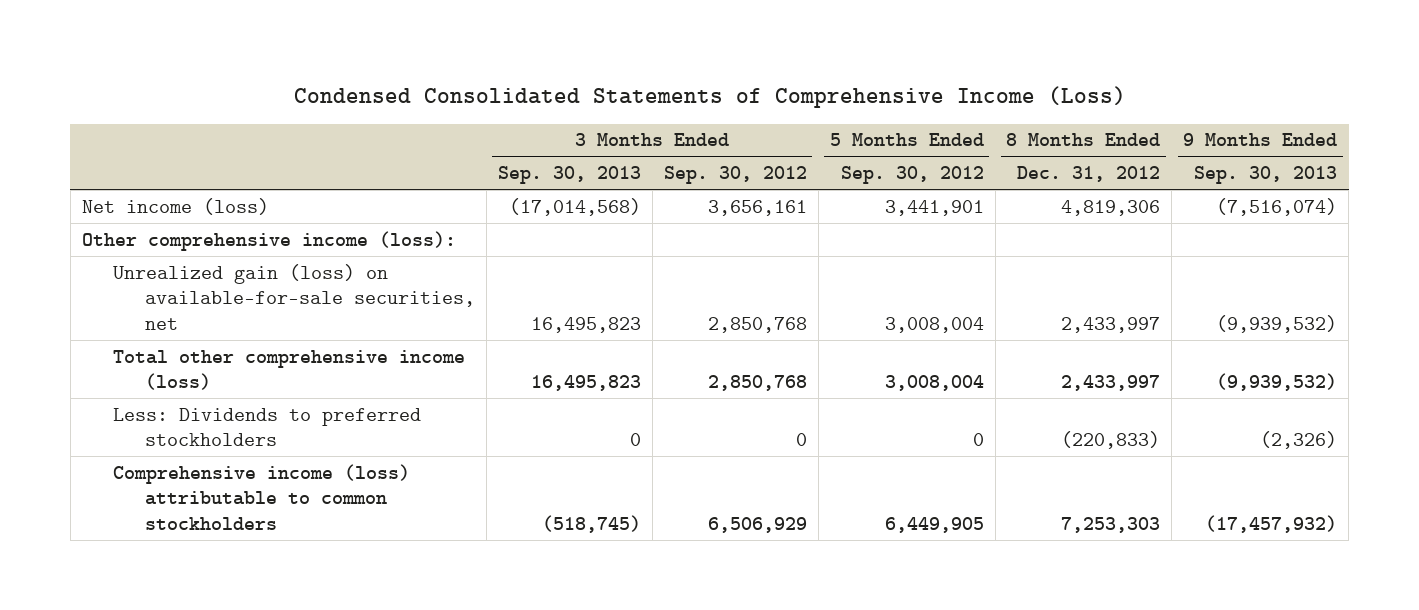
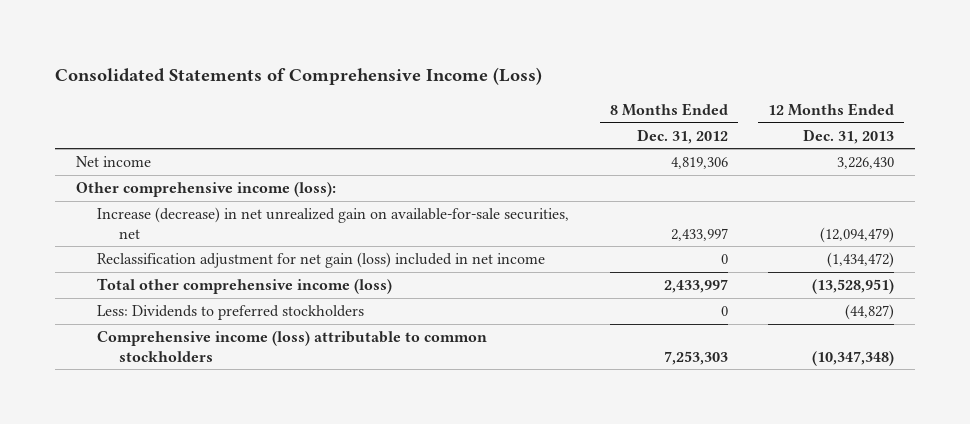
- Condensed Consolidated Statements of Comprehensive Income (Loss)
+ Consolidated Statements of Comprehensive Income (Loss)
- | 3 Months Ended Sep. 30, 2013 | 3 Months Ended Sep. 30, 2012 | 5 Months Ended Sep. 30, 2012 | 8 Months Ended Dec. 31, 2012 | 9 Months Ended Sep. 30, 2013
+ | 8 Months Ended Dec. 31, 2012 | 12 Months Ended Dec. 31, 2013
- Net income (loss) | (17,014,568) | 3,656,161 | 3,441,901 | 4,819,306 | (7,516,074)
+ Net income | 4,819,306 | 3,226,430
- Unrealized gain (loss) on available-for-sale securities, net | 16,495,823 | 2,850,768 | 3,008,004 | 2,433,997 | (9,939,532)
+ Increase (decrease) in net unrealized gain on available-for-sale securities, net | 2,433,997 | (12,094,479)
+ Reclassification adjustment for net gain (loss) included in net income | 0 | (1,434,472)
- Less: Dividends to preferred stockholders | 0 | 0 | 0 | (220,833) | (2,326)
+ Less: Dividends to preferred stockholders | 0 | (44,827)

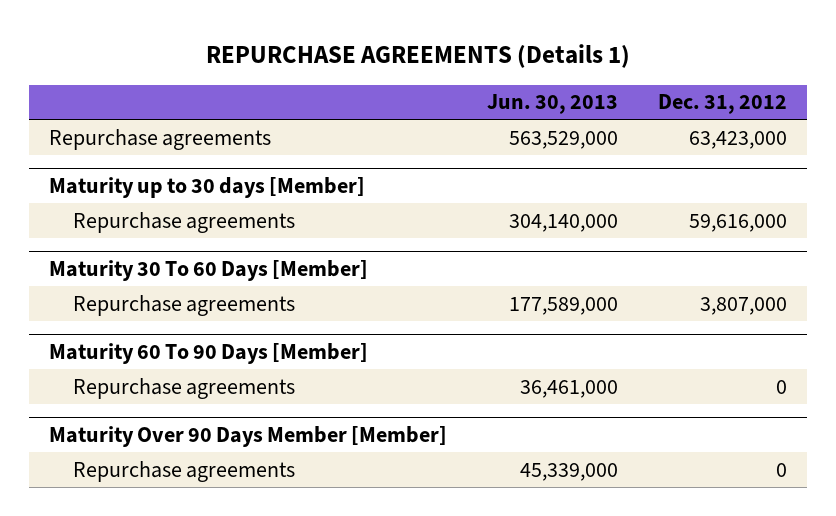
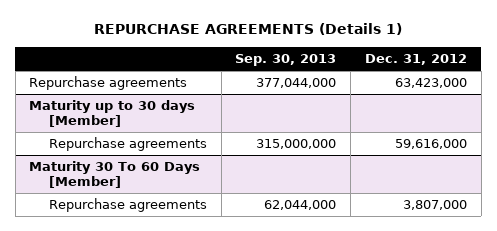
- | Jun. 30, 2013 | Dec. 31, 2012
+ | Sep. 30, 2013 | Dec. 31, 2012
- Maturity 60 To 90 Days [Member]
- Repurchase agreements | 36,461,000 | 0
- Maturity Over 90 Days Member [Member]
- Repurchase agreements | 45,339,000 | 0

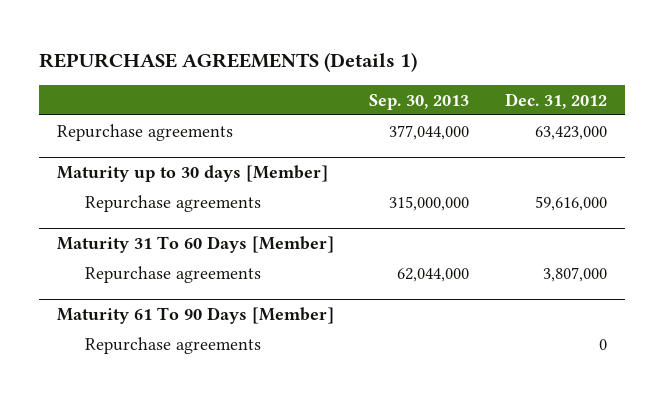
- Maturity 30 To 60 Days [Member]
+ Maturity 31 To 60 Days [Member]
+ Maturity 61 To 90 Days [Member]
+ Repurchase agreements | | 0

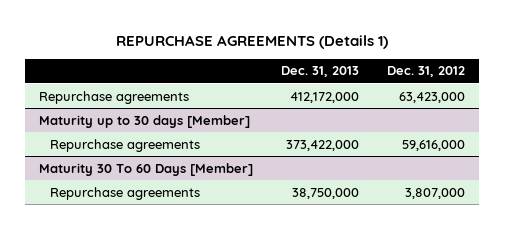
- | Sep. 30, 2013 | Dec. 31, 2012
+ | Dec. 31, 2013 | Dec. 31, 2012
- Maturity 31 To 60 Days [Member]
+ Maturity 30 To 60 Days [Member]
- Maturity 61 To 90 Days [Member]
- Repurchase agreements | | 0

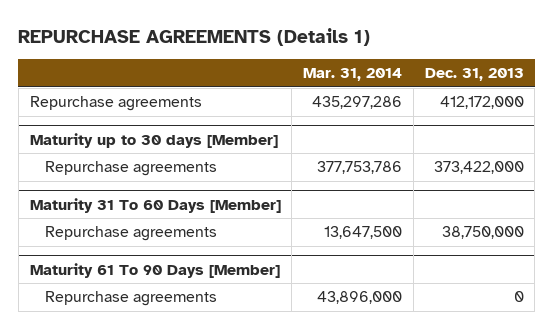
- | Dec. 31, 2013 | Dec. 31, 2012
+ | Mar. 31, 2014 | Dec. 31, 2013
- Maturity 30 To 60 Days [Member]
+ Maturity 31 To 60 Days [Member]
+ Maturity 61 To 90 Days [Member]
+ Repurchase agreements | 43,896,000 | 0

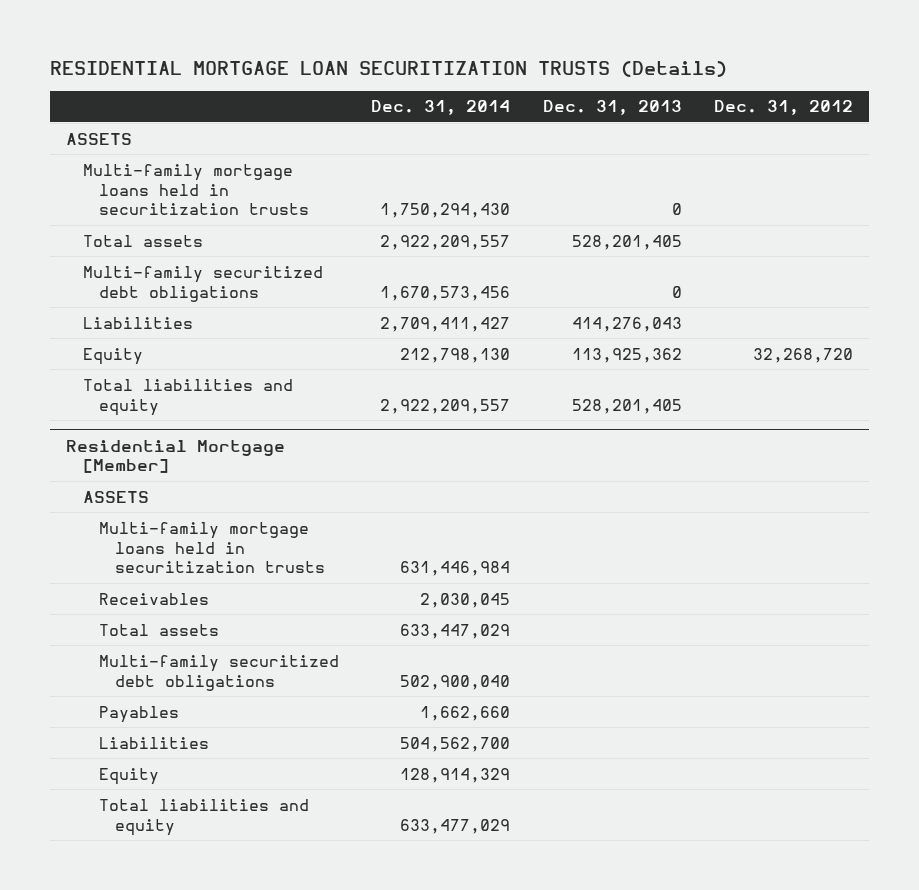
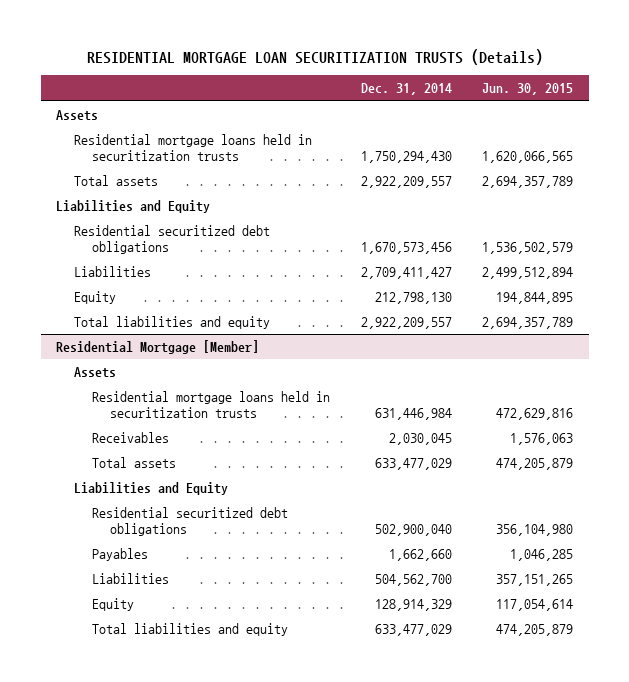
- | Dec. 31, 2014 | Dec. 31, 2013 | Dec. 31, 2012
+ | Dec. 31, 2014 | Jun. 30, 2015
- ASSETS
- Multi-family mortgage loans held in securitization trusts | 1,750,294,430 | 0 |
+ Assets
+ Residential mortgage loans held in securitization trusts | 1,750,294,430 | 1,620,066,565
- Multi-family securitized debt obligations | 1,670,573,456 | 0 |
+ Liabilities and Equity
+ Residential securitized debt obligations | 1,670,573,456 | 1,536,502,579
@ Residential Mortgage [Member]
- ASSETS
- Multi-family mortgage loans held in securitization trusts | 631,446,984 | |
+ Assets
+ Residential mortgage loans held in securitization trusts | 631,446,984 | 472,629,816
- Total assets | 633,447,029 | |
- Multi-family securitized debt obligations | 502,900,040 | |
+ Total assets | 633,477,029 | 474,205,879
+ Liabilities and Equity
+ Residential securitized debt obligations | 502,900,040 | 356,104,980

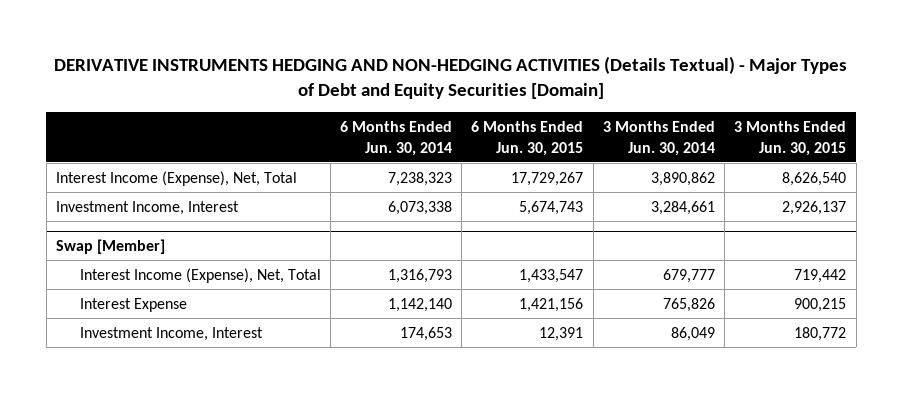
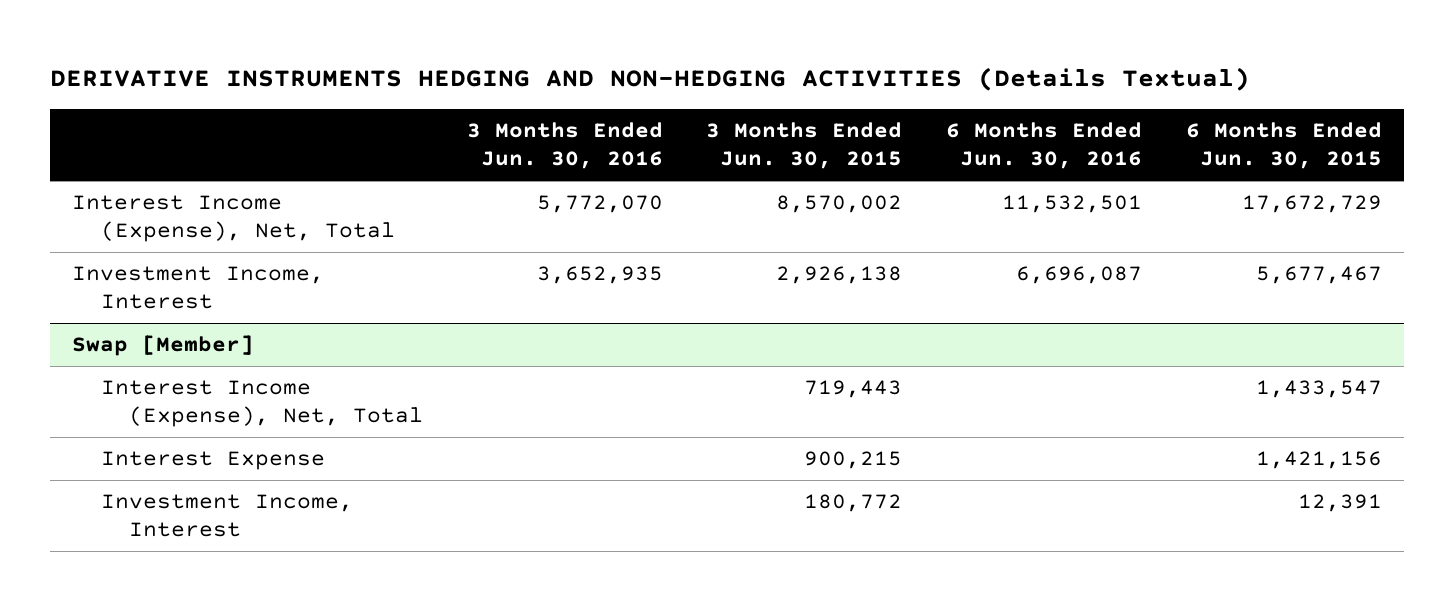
- DERIVATIVE INSTRUMENTS HEDGING AND NON-HEDGING ACTIVITIES (Details Textual) - Major Types of Debt and Equity Securities [Domain]
+ DERIVATIVE INSTRUMENTS HEDGING AND NON-HEDGING ACTIVITIES (Details Textual)
- | 6 Months Ended Jun. 30, 2014 | 6 Months Ended Jun. 30, 2015 | 3 Months Ended Jun. 30, 2014 | 3 Months Ended Jun. 30, 2015
+ | 3 Months Ended Jun. 30, 2016 | 3 Months Ended Jun. 30, 2015 | 6 Months Ended Jun. 30, 2016 | 6 Months Ended Jun. 30, 2015
- Interest Income (Expense), Net, Total | 7,238,323 | 17,729,267 | 3,890,862 | 8,626,540
- Investment Income, Interest | 6,073,338 | 5,674,743 | 3,284,661 | 2,926,137
+ Interest Income (Expense), Net, Total | 5,772,070 | 8,570,002 | 11,532,501 | 17,672,729
+ Investment Income, Interest | 3,652,935 | 2,926,138 | 6,696,087 | 5,677,467
@ Swap [Member]
- Interest Income (Expense), Net, Total | 1,316,793 | 1,433,547 | 679,777 | 719,442
+ Interest Income (Expense), Net, Total | | 719,443 | | 1,433,547

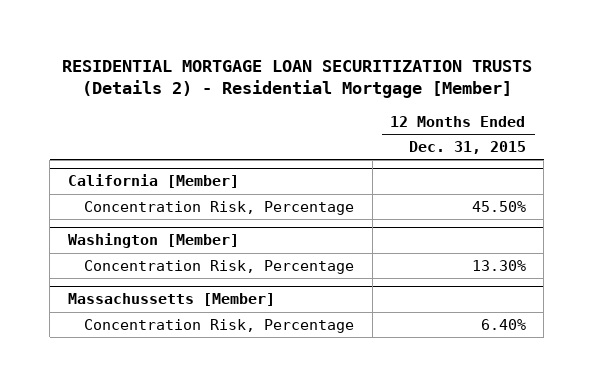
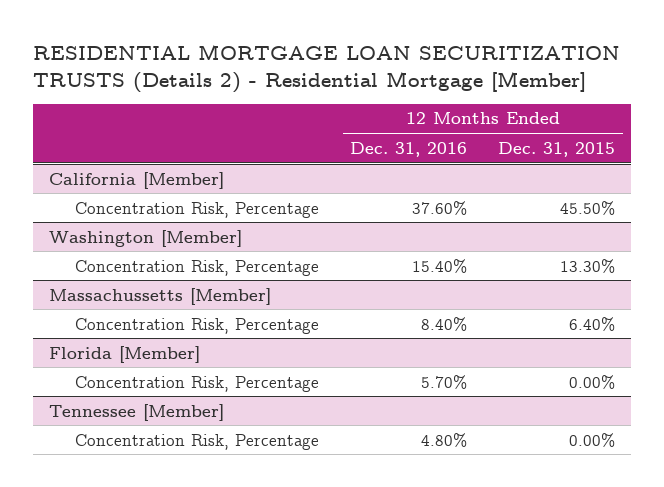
- | 12 Months Ended Dec. 31, 2015
+ | 12 Months Ended Dec. 31, 2016 | 12 Months Ended Dec. 31, 2015
+ Florida [Member]
+ Concentration Risk, Percentage | 5.70% | 0.00%
+ Tennessee [Member]
+ Concentration Risk, Percentage | 4.80% | 0.00%

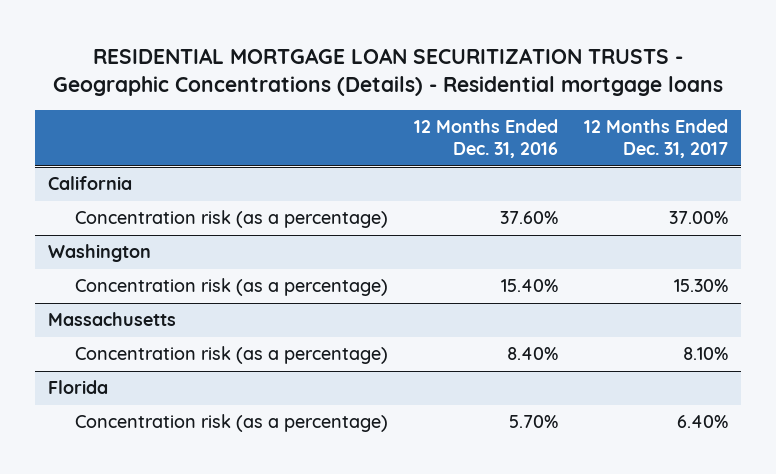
- RESIDENTIAL MORTGAGE LOAN SECURITIZATION TRUSTS (Details 2) - Residential Mortgage [Member]
+ RESIDENTIAL MORTGAGE LOAN SECURITIZATION TRUSTS - Geographic Concentrations (Details) - Residential mortgage loans
- | 12 Months Ended Dec. 31, 2016 | 12 Months Ended Dec. 31, 2015
+ | 12 Months Ended Dec. 31, 2016 | 12 Months Ended Dec. 31, 2017
- California [Member]
- Concentration Risk, Percentage | 37.60% | 45.50%
- Washington [Member]
- Concentration Risk, Percentage | 15.40% | 13.30%
- Massachussetts [Member]
- Concentration Risk, Percentage | 8.40% | 6.40%
- Florida [Member]
- Concentration Risk, Percentage | 5.70% | 0.00%
- Tennessee [Member]
- Concentration Risk, Percentage | 4.80% | 0.00%
+ California
+ Concentration risk (as a percentage) | 37.60% | 37.00%
+ Washington
+ Concentration risk (as a percentage) | 15.40% | 15.30%
+ Massachusetts
+ Concentration risk (as a percentage) | 8.40% | 8.10%
+ Florida
+ Concentration risk (as a percentage) | 5.70% | 6.40%

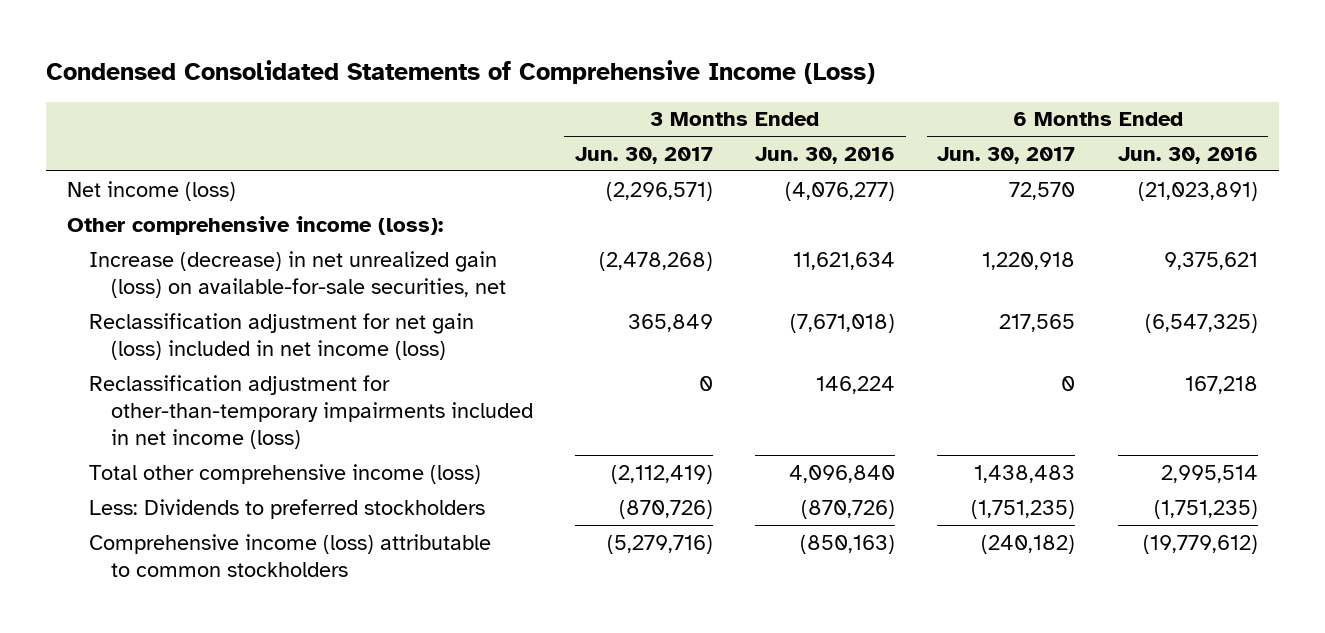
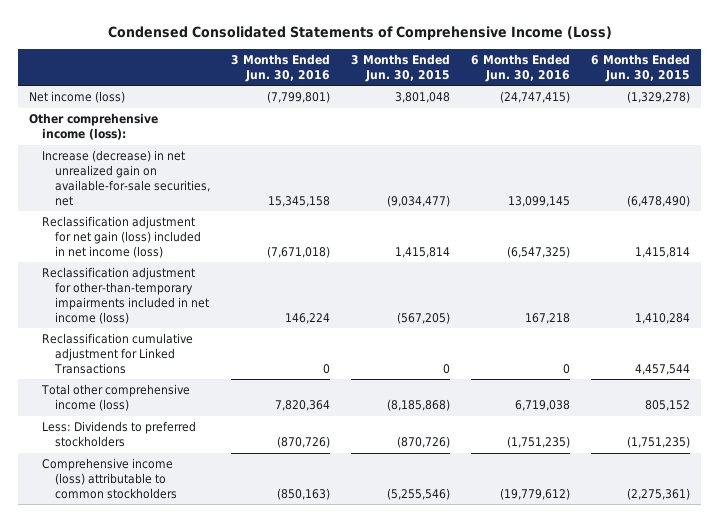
- | 3 Months Ended Jun. 30, 2017 | 3 Months Ended Jun. 30, 2016 | 6 Months Ended Jun. 30, 2017 | 6 Months Ended Jun. 30, 2016
+ | 3 Months Ended Jun. 30, 2016 | 3 Months Ended Jun. 30, 2015 | 6 Months Ended Jun. 30, 2016 | 6 Months Ended Jun. 30, 2015
- Net income (loss) | (2,296,571) | (4,076,277) | 72,570 | (21,023,891)
+ Net income (loss) | (7,799,801) | 3,801,048 | (24,747,415) | (1,329,278)
- Increase (decrease) in net unrealized gain (loss) on available-for-sale securities, net | (2,478,268) | 11,621,634 | 1,220,918 | 9,375,621
+ Increase (decrease) in net unrealized gain on available-for-sale securities, net | 15,345,158 | (9,034,477) | 13,099,145 | (6,478,490)
- Total other comprehensive income (loss) | (2,112,419) | 4,096,840 | 1,438,483 | 2,995,514
+ Reclassification cumulative adjustment for Linked Transactions | 0 | 0 | 0 | 4,457,544
+ Total other comprehensive income (loss) | 7,820,364 | (8,185,868) | 6,719,038 | 805,152

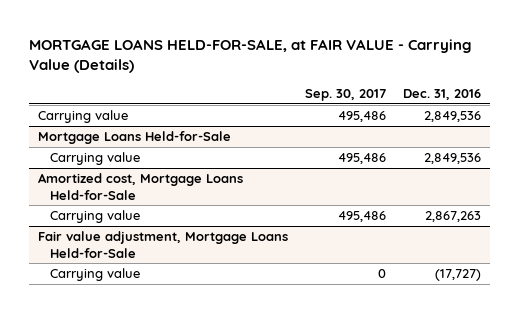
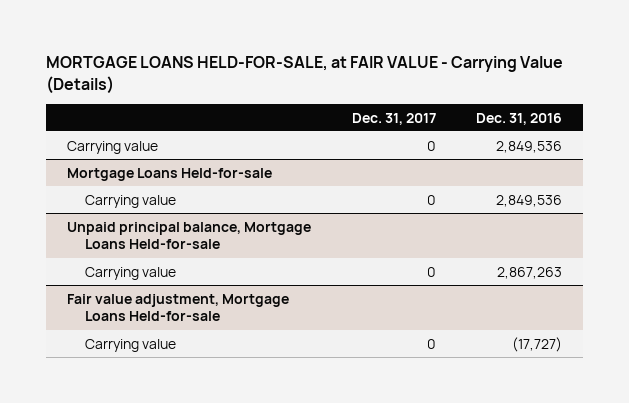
- | Sep. 30, 2017 | Dec. 31, 2016
+ | Dec. 31, 2017 | Dec. 31, 2016
- Mortgage Loans Held-for-Sale
+ Mortgage Loans Held-for-sale
- Amortized cost, Mortgage Loans Held-for-Sale
+ Unpaid principal balance, Mortgage Loans Held-for-sale
- Fair value adjustment, Mortgage Loans Held-for-Sale
+ Fair value adjustment, Mortgage Loans Held-for-sale

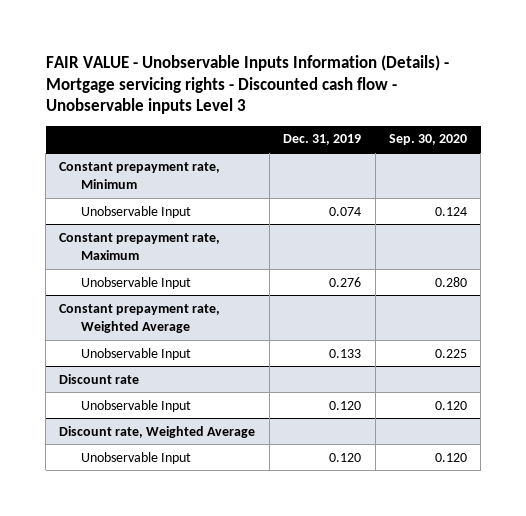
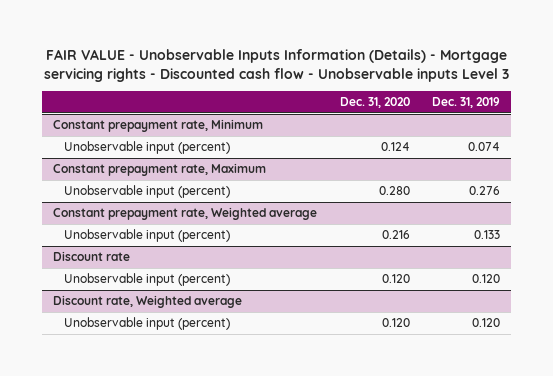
- | Dec. 31, 2019 | Sep. 30, 2020
+ | Dec. 31, 2020 | Dec. 31, 2019
@ Constant prepayment rate, Minimum
- Unobservable Input | 0.074 | 0.124
+ Unobservable input (percent) | 0.124 | 0.074
@ Constant prepayment rate, Maximum
- Unobservable Input | 0.276 | 0.280
- Constant prepayment rate, Weighted Average
- Unobservable Input | 0.133 | 0.225
@ Constant prepayment rate, Maximum
+ Unobservable input (percent) | 0.280 | 0.276
+ Constant prepayment rate, Weighted average
+ Unobservable input (percent) | 0.216 | 0.133
@ Discount rate
- Unobservable Input | 0.120 | 0.120
- Discount rate, Weighted Average
- Unobservable Input | 0.120 | 0.120
@ Discount rate
+ Unobservable input (percent) | 0.120 | 0.120
+ Discount rate, Weighted average
+ Unobservable input (percent) | 0.120 | 0.120

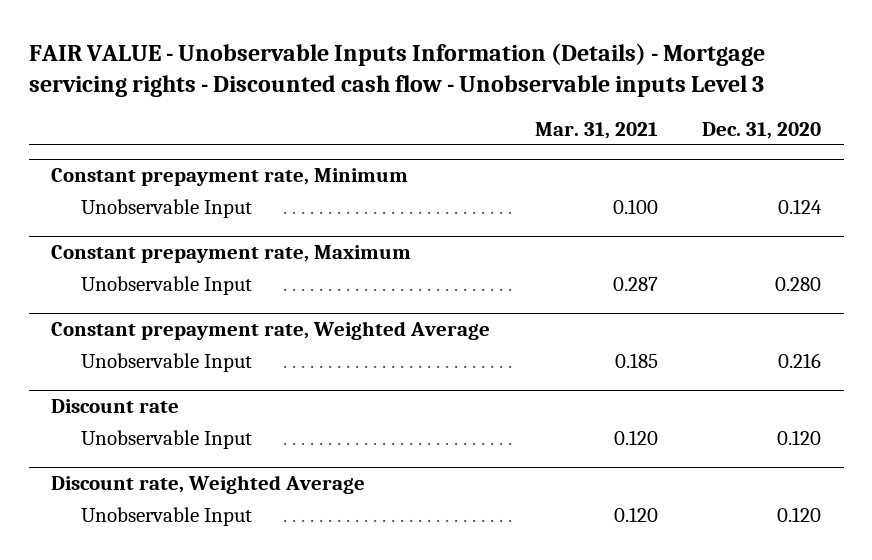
- | Dec. 31, 2020 | Dec. 31, 2019
+ | Mar. 31, 2021 | Dec. 31, 2020
@ Constant prepayment rate, Minimum
- Unobservable input (percent) | 0.124 | 0.074
+ Unobservable Input | 0.100 | 0.124
@ Constant prepayment rate, Maximum
- Unobservable input (percent) | 0.280 | 0.276
- Constant prepayment rate, Weighted average
- Unobservable input (percent) | 0.216 | 0.133
@ Constant prepayment rate, Maximum
+ Unobservable Input | 0.287 | 0.280
+ Constant prepayment rate, Weighted Average
+ Unobservable Input | 0.185 | 0.216
@ Discount rate
- Unobservable input (percent) | 0.120 | 0.120
- Discount rate, Weighted average
- Unobservable input (percent) | 0.120 | 0.120
@ Discount rate
+ Unobservable Input | 0.120 | 0.120
+ Discount rate, Weighted Average
+ Unobservable Input | 0.120 | 0.120

